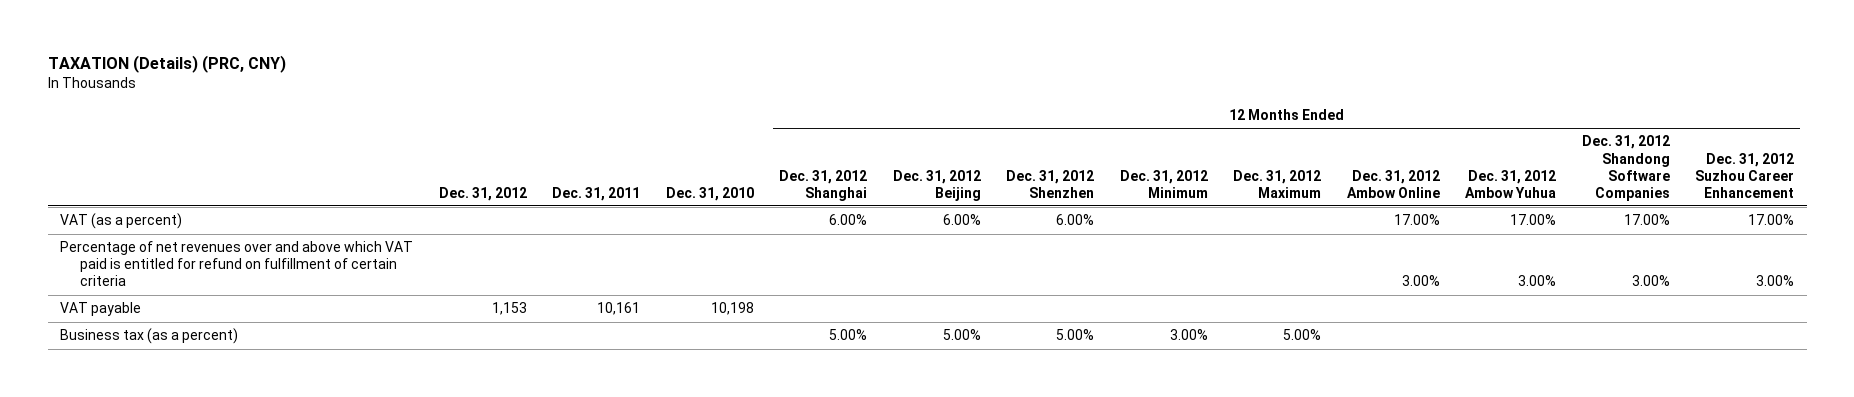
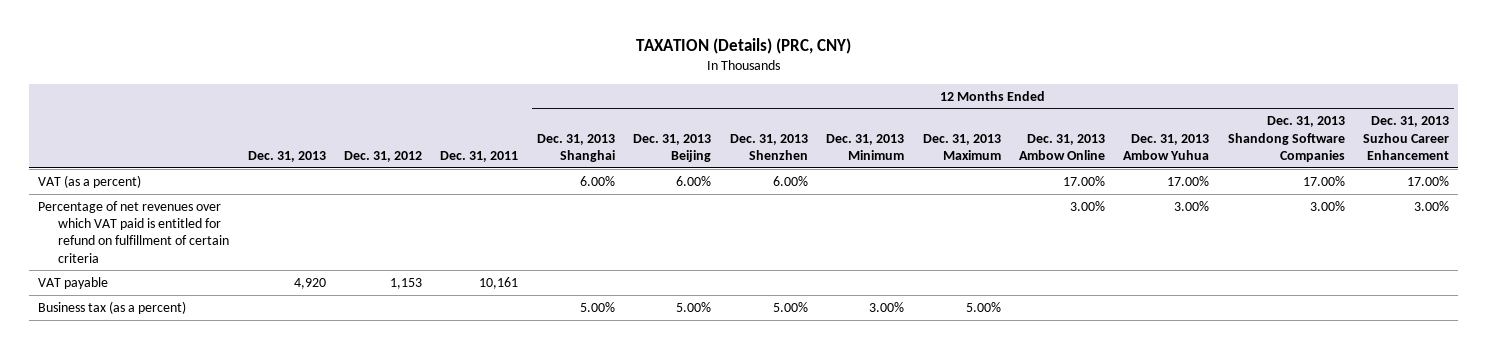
- | Dec. 31, 2012 | Dec. 31, 2011 | Dec. 31, 2010 | 12 Months Ended Dec. 31, 2012 Shanghai | 12 Months Ended Dec. 31, 2012 Beijing | 12 Months Ended Dec. 31, 2012 Shenzhen | 12 Months Ended Dec. 31, 2012 Minimum | 12 Months Ended Dec. 31, 2012 Maximum | 12 Months Ended Dec. 31, 2012 Ambow Online | 12 Months Ended Dec. 31, 2012 Ambow Yuhua | 12 Months Ended Dec. 31, 2012 Shandong Software Companies | 12 Months Ended Dec. 31, 2012 Suzhou Career Enhancement
+ | Dec. 31, 2013 | Dec. 31, 2012 | Dec. 31, 2011 | 12 Months Ended Dec. 31, 2013 Shanghai | 12 Months Ended Dec. 31, 2013 Beijing | 12 Months Ended Dec. 31, 2013 Shenzhen | 12 Months Ended Dec. 31, 2013 Minimum | 12 Months Ended Dec. 31, 2013 Maximum | 12 Months Ended Dec. 31, 2013 Ambow Online | 12 Months Ended Dec. 31, 2013 Ambow Yuhua | 12 Months Ended Dec. 31, 2013 Shandong Software Companies | 12 Months Ended Dec. 31, 2013 Suzhou Career Enhancement
- Percentage of net revenues over and above which VAT paid is entitled for refund on fulfillment of certain criteria | | | | | | | | | 3.00% | 3.00% | 3.00% | 3.00%
+ Percentage of net revenues over which VAT paid is entitled for refund on fulfillment of certain criteria | | | | | | | | | 3.00% | 3.00% | 3.00% | 3.00%

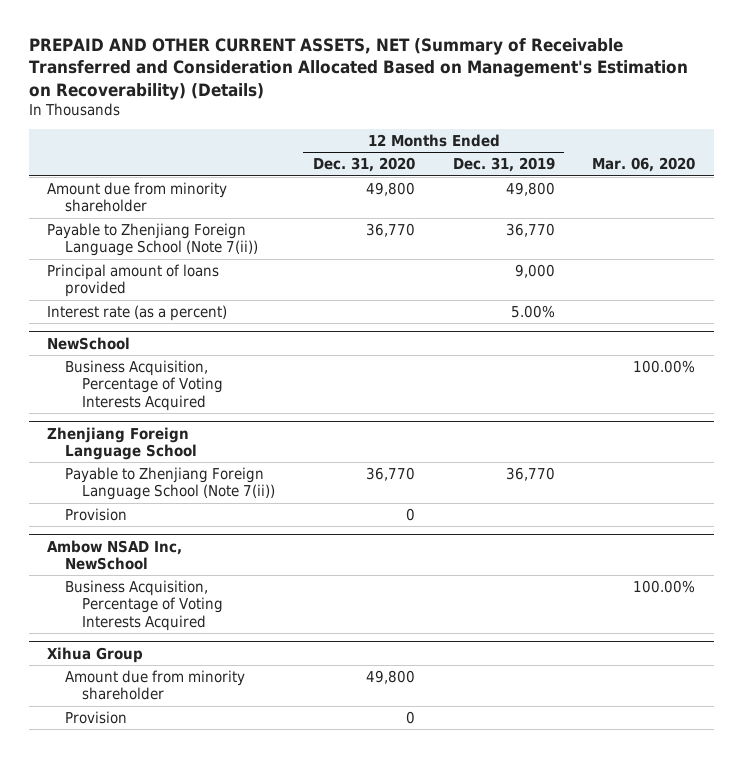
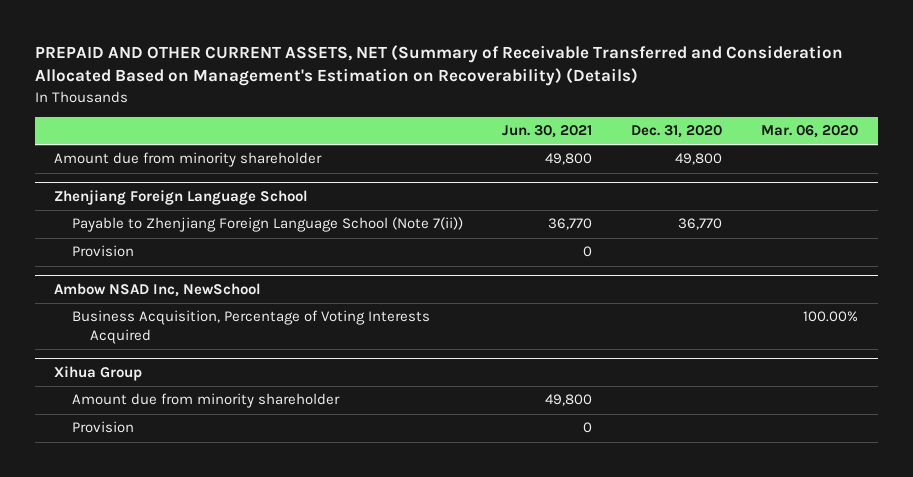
- | 12 Months Ended Dec. 31, 2020 | 12 Months Ended Dec. 31, 2019 | Mar. 06, 2020
+ | Jun. 30, 2021 | Dec. 31, 2020 | Mar. 06, 2020
- Payable to Zhenjiang Foreign Language School (Note 7(ii)) | 36,770 | 36,770 |
- Principal amount of loans provided | | 9,000 |
- Interest rate (as a percent) | | 5.00% |
- NewSchool
- Business Acquisition, Percentage of Voting Interests Acquired | | | 100.00%

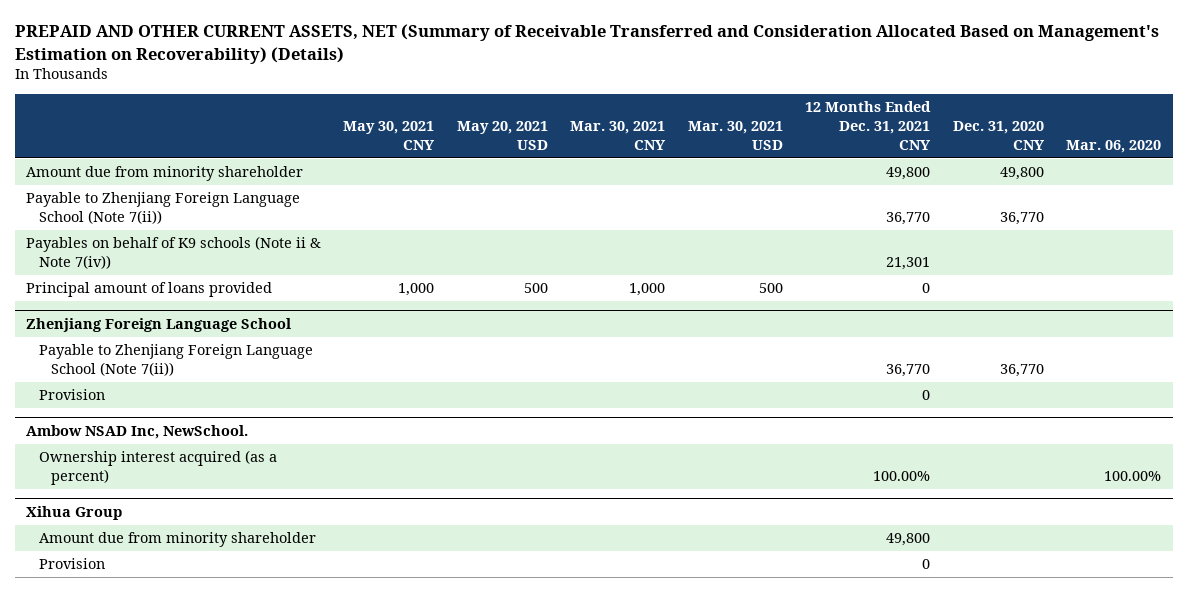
- | Jun. 30, 2021 | Dec. 31, 2020 | Mar. 06, 2020
+ | May 30, 2021 CNY | May 20, 2021 USD | Mar. 30, 2021 CNY | Mar. 30, 2021 USD | 12 Months Ended Dec. 31, 2021 CNY | Dec. 31, 2020 CNY | Mar. 06, 2020
+ Payable to Zhenjiang Foreign Language School (Note 7(ii)) | | | | | 36,770 | 36,770 |
+ Payables on behalf of K9 schools (Note ii & Note 7(iv)) | | | | | 21,301 | |
+ Principal amount of loans provided | 1,000 | 500 | 1,000 | 500 | 0 | |
- Ambow NSAD Inc, NewSchool
- Business Acquisition, Percentage of Voting Interests Acquired | | | 100.00%
+ Ambow NSAD Inc, NewSchool.
+ Ownership interest acquired (as a percent) | | | | | 100.00% | | 100.00%

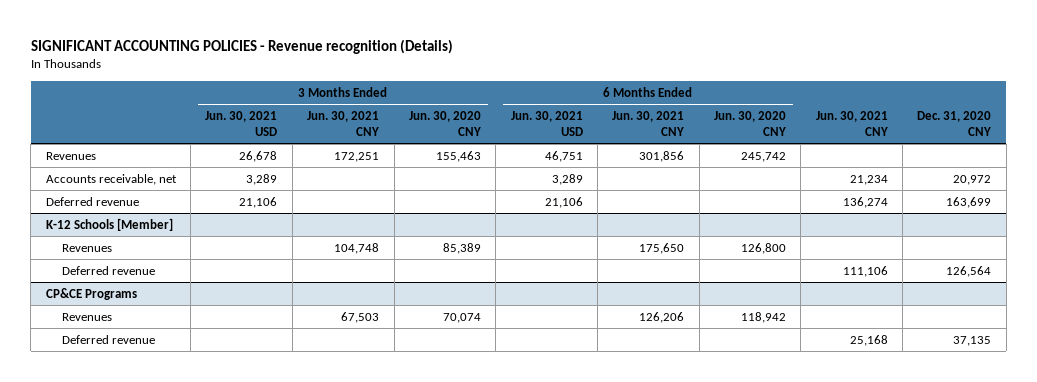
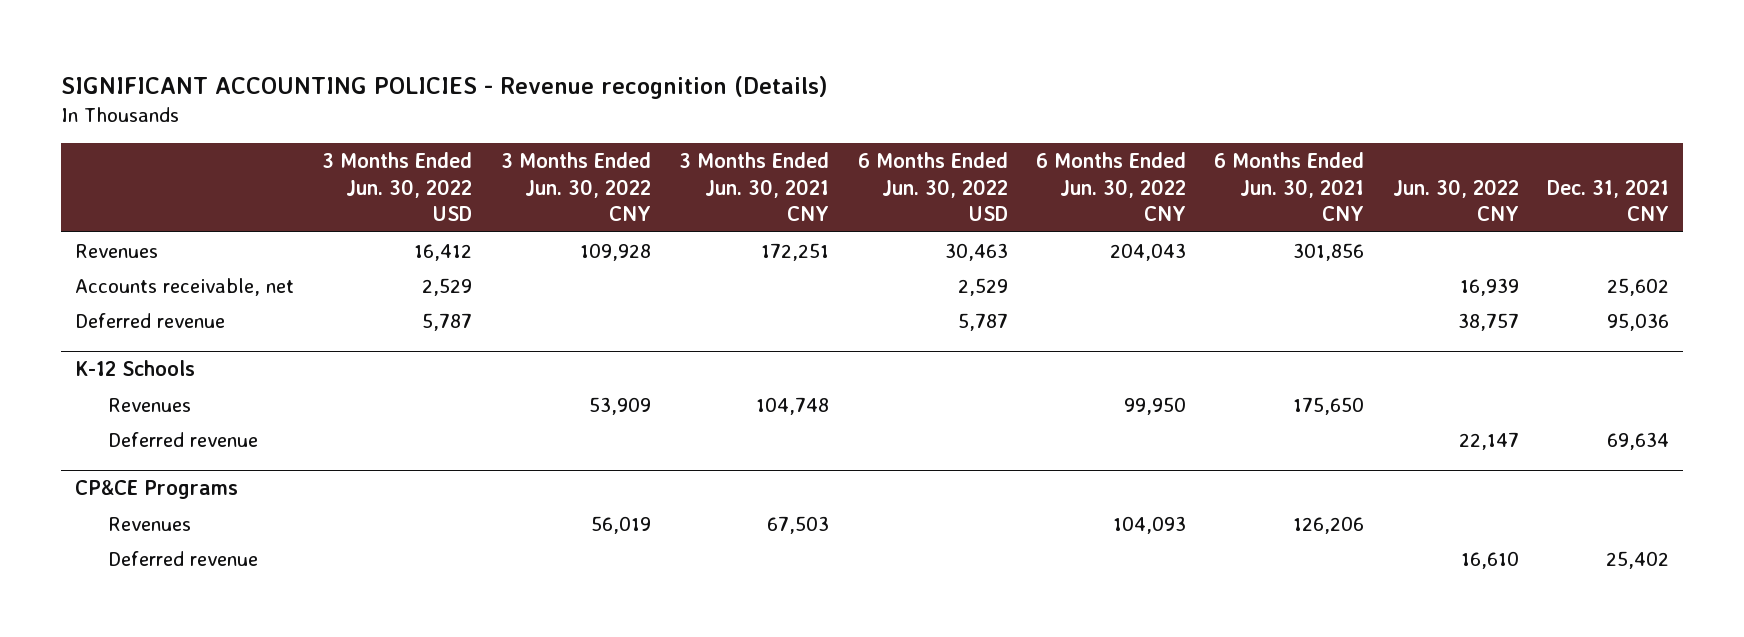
- | 3 Months Ended Jun. 30, 2021 USD | 3 Months Ended Jun. 30, 2021 CNY | 3 Months Ended Jun. 30, 2020 CNY | 6 Months Ended Jun. 30, 2021 USD | 6 Months Ended Jun. 30, 2021 CNY | 6 Months Ended Jun. 30, 2020 CNY | Jun. 30, 2021 CNY | Dec. 31, 2020 CNY
+ | 3 Months Ended Jun. 30, 2022 USD | 3 Months Ended Jun. 30, 2022 CNY | 3 Months Ended Jun. 30, 2021 CNY | 6 Months Ended Jun. 30, 2022 USD | 6 Months Ended Jun. 30, 2022 CNY | 6 Months Ended Jun. 30, 2021 CNY | Jun. 30, 2022 CNY | Dec. 31, 2021 CNY
- K-12 Schools [Member]
+ K-12 Schools

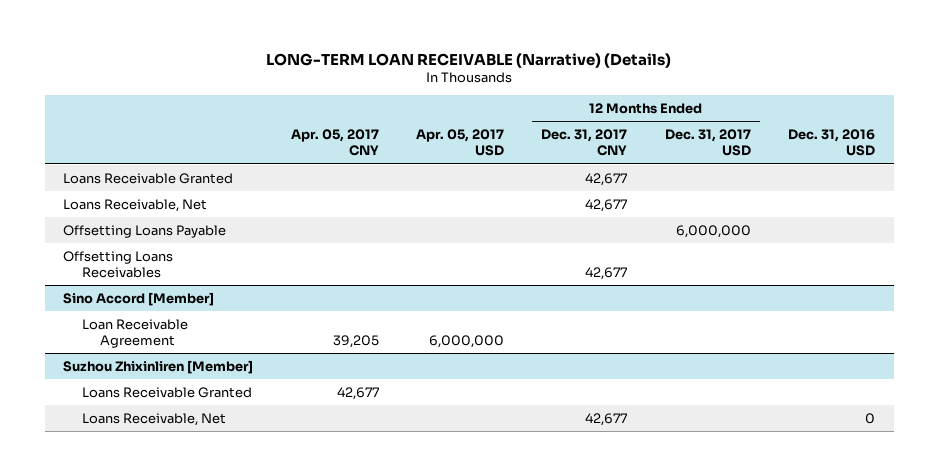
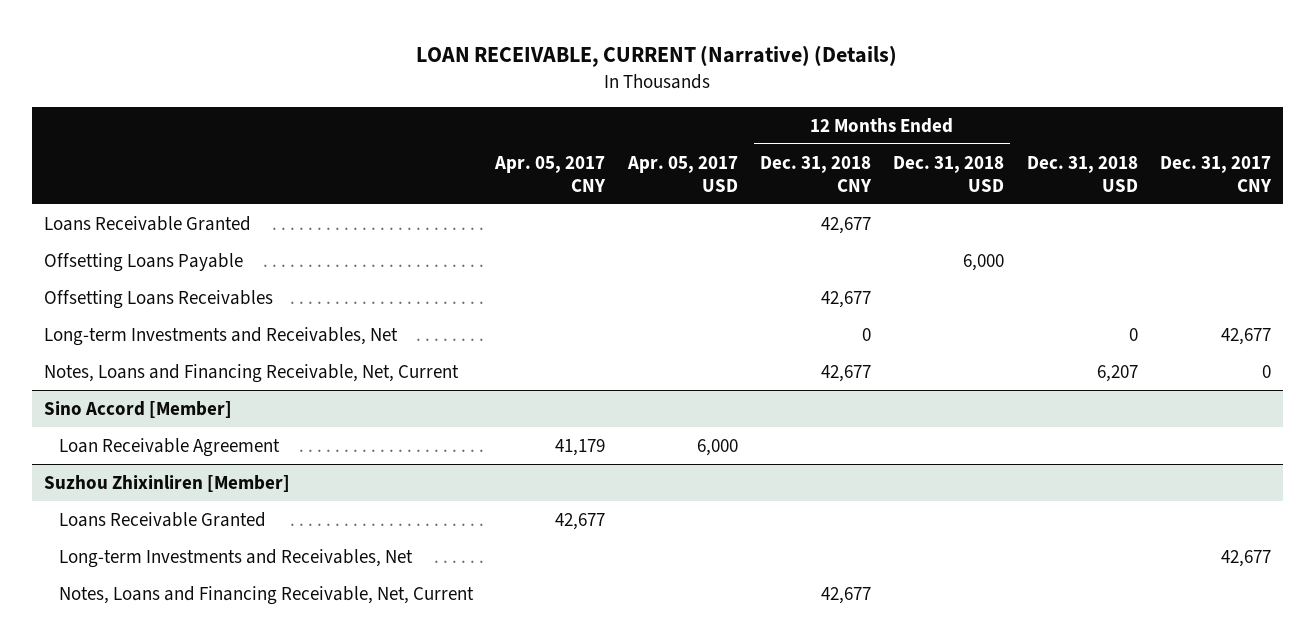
- LONG-TERM LOAN RECEIVABLE (Narrative) (Details)
+ LOAN RECEIVABLE, CURRENT (Narrative) (Details)
- | Apr. 05, 2017 CNY | Apr. 05, 2017 USD | 12 Months Ended Dec. 31, 2017 CNY | 12 Months Ended Dec. 31, 2017 USD | Dec. 31, 2016 USD
+ | Apr. 05, 2017 CNY | Apr. 05, 2017 USD | 12 Months Ended Dec. 31, 2018 CNY | 12 Months Ended Dec. 31, 2018 USD | Dec. 31, 2018 USD | Dec. 31, 2017 CNY
- Loans Receivable, Net | | | 42,677 | |
+ Long-term Investments and Receivables, Net | | | 0 | | 0 | 42,677
+ Notes, Loans and Financing Receivable, Net, Current | | | 42,677 | | 6,207 | 0
@ Sino Accord [Member]
- Loan Receivable Agreement | 39,205 | 6,000,000 | | |
+ Loan Receivable Agreement | 41,179 | 6,000 | | | |
@ Suzhou Zhixinliren [Member]
- Loans Receivable, Net | | | 42,677 | | 0
+ Long-term Investments and Receivables, Net | | | | | | 42,677
+ Notes, Loans and Financing Receivable, Net, Current | | | 42,677 | | |

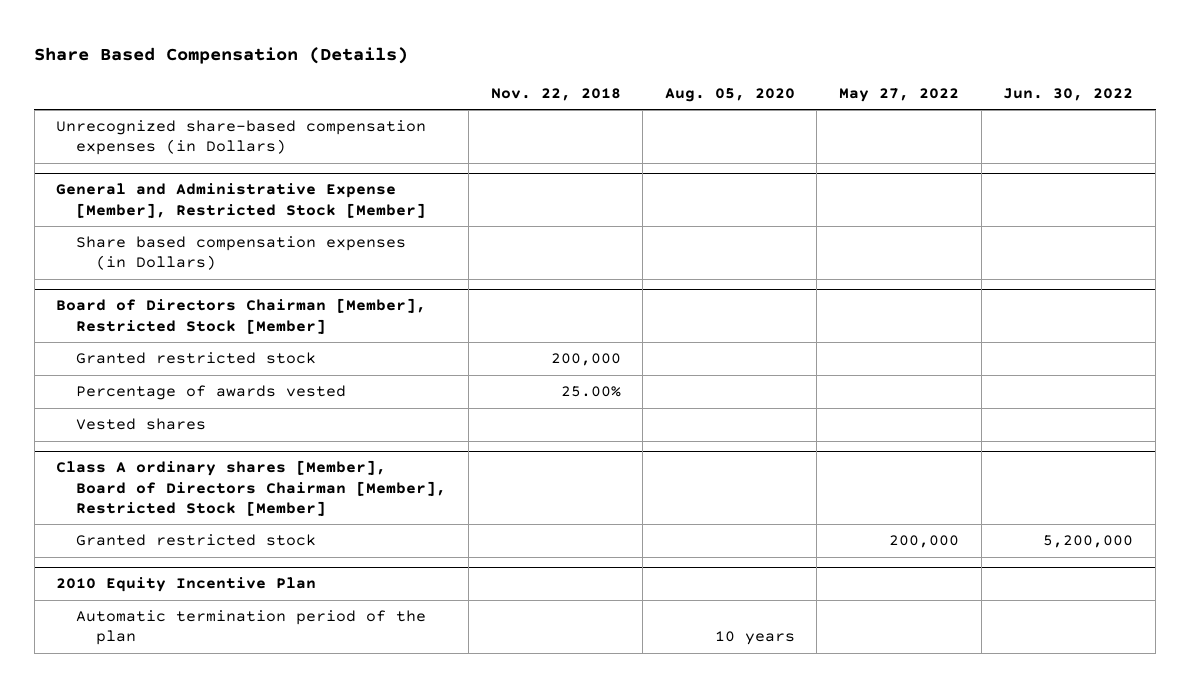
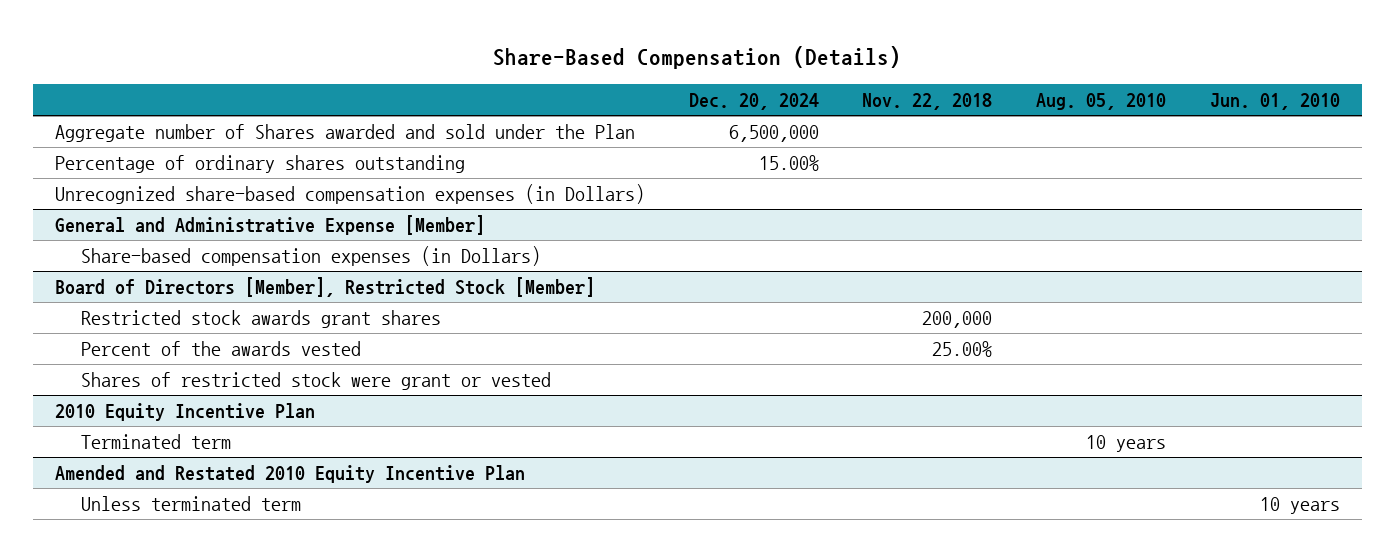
- Share Based Compensation (Details)
+ Share-Based Compensation (Details)
- | Nov. 22, 2018 | Aug. 05, 2020 | May 27, 2022 | Jun. 30, 2022
+ | Dec. 20, 2024 | Nov. 22, 2018 | Aug. 05, 2010 | Jun. 01, 2010
+ Aggregate number of Shares awarded and sold under the Plan | 6,500,000 | | |
+ Percentage of ordinary shares outstanding | 15.00% | | |
- General and Administrative Expense [Member], Restricted Stock [Member]
- Share based compensation expenses (in Dollars)
- Board of Directors Chairman [Member], Restricted Stock [Member]
- Granted restricted stock | 200,000 | | |
- Percentage of awards vested | 25.00% | | |
- Vested shares
- Class A ordinary shares [Member], Board of Directors Chairman [Member], Restricted Stock [Member]
- Granted restricted stock | | | 200,000 | 5,200,000
+ General and Administrative Expense [Member]
+ Share-based compensation expenses (in Dollars)
+ Board of Directors [Member], Restricted Stock [Member]
+ Restricted stock awards grant shares | | 200,000 | |
+ Percent of the awards vested | | 25.00% | |
+ Shares of restricted stock were grant or vested
@ 2010 Equity Incentive Plan
- Automatic termination period of the plan | | 10 years | |
+ Terminated term | | | 10 years |
+ Amended and Restated 2010 Equity Incentive Plan
+ Unless terminated term | | | | 10 years

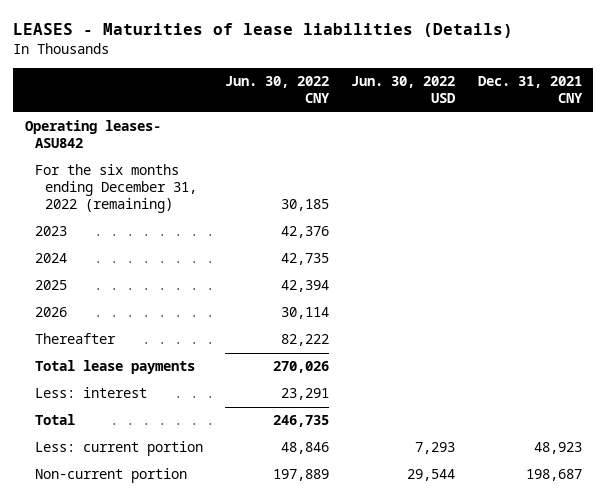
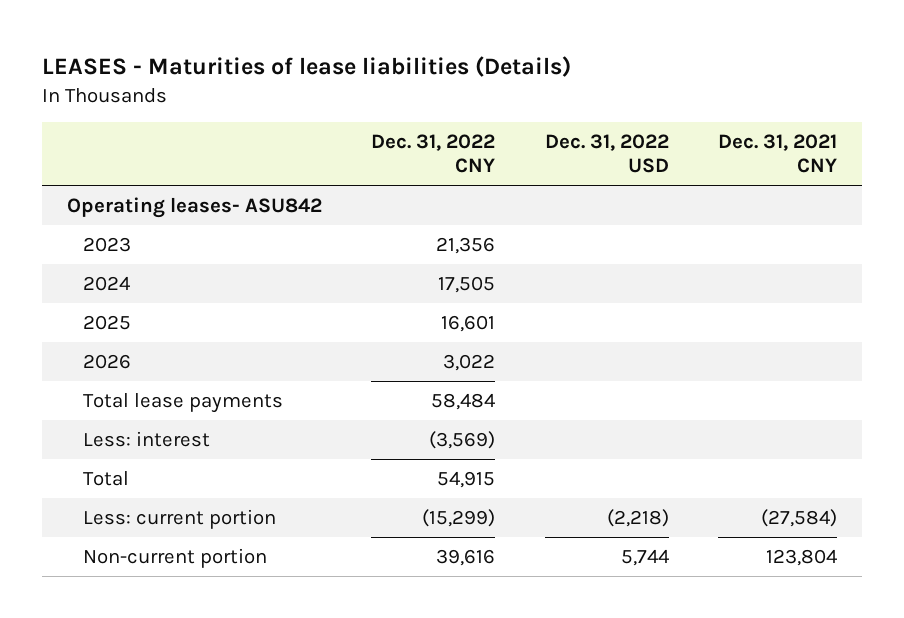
- | Jun. 30, 2022 CNY | Jun. 30, 2022 USD | Dec. 31, 2021 CNY
+ | Dec. 31, 2022 CNY | Dec. 31, 2022 USD | Dec. 31, 2021 CNY
- For the six months ending December 31, 2022 (remaining) | 30,185 | |
- Thereafter | 82,222 | |
- Less: current portion | 48,846 | 7,293 | 48,923
- Non-current portion | 197,889 | 29,544 | 198,687
+ Less: current portion | (15,299) | (2,218) | (27,584)
+ Non-current portion | 39,616 | 5,744 | 123,804

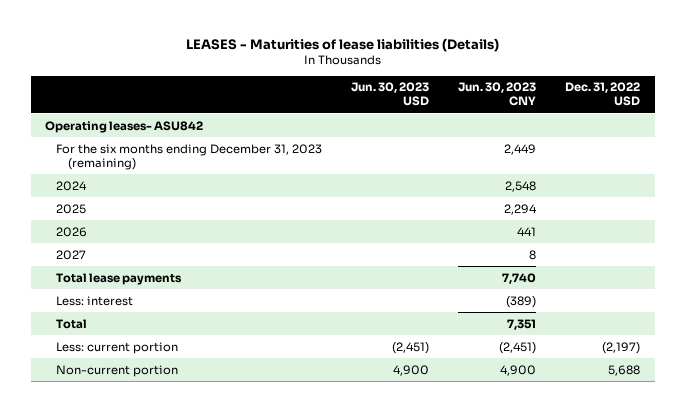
- | Dec. 31, 2022 CNY | Dec. 31, 2022 USD | Dec. 31, 2021 CNY
+ | Jun. 30, 2023 USD | Jun. 30, 2023 CNY | Dec. 31, 2022 USD
- 2023 | 21,356 | |
+ For the six months ending December 31, 2023 (remaining) | | 2,449 |
+ 2027 | | 8 |
- Less: current portion | (15,299) | (2,218) | (27,584)
- Non-current portion | 39,616 | 5,744 | 123,804
+ Less: current portion | (2,451) | (2,451) | (2,197)
+ Non-current portion | 4,900 | 4,900 | 5,688

